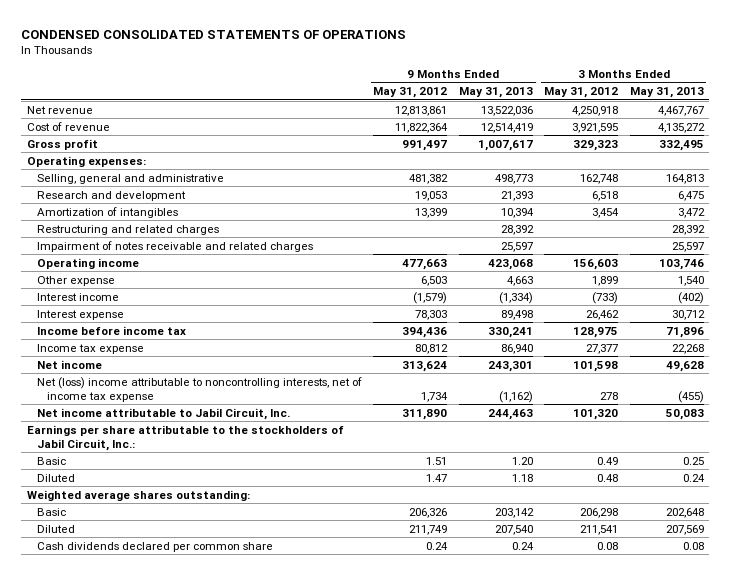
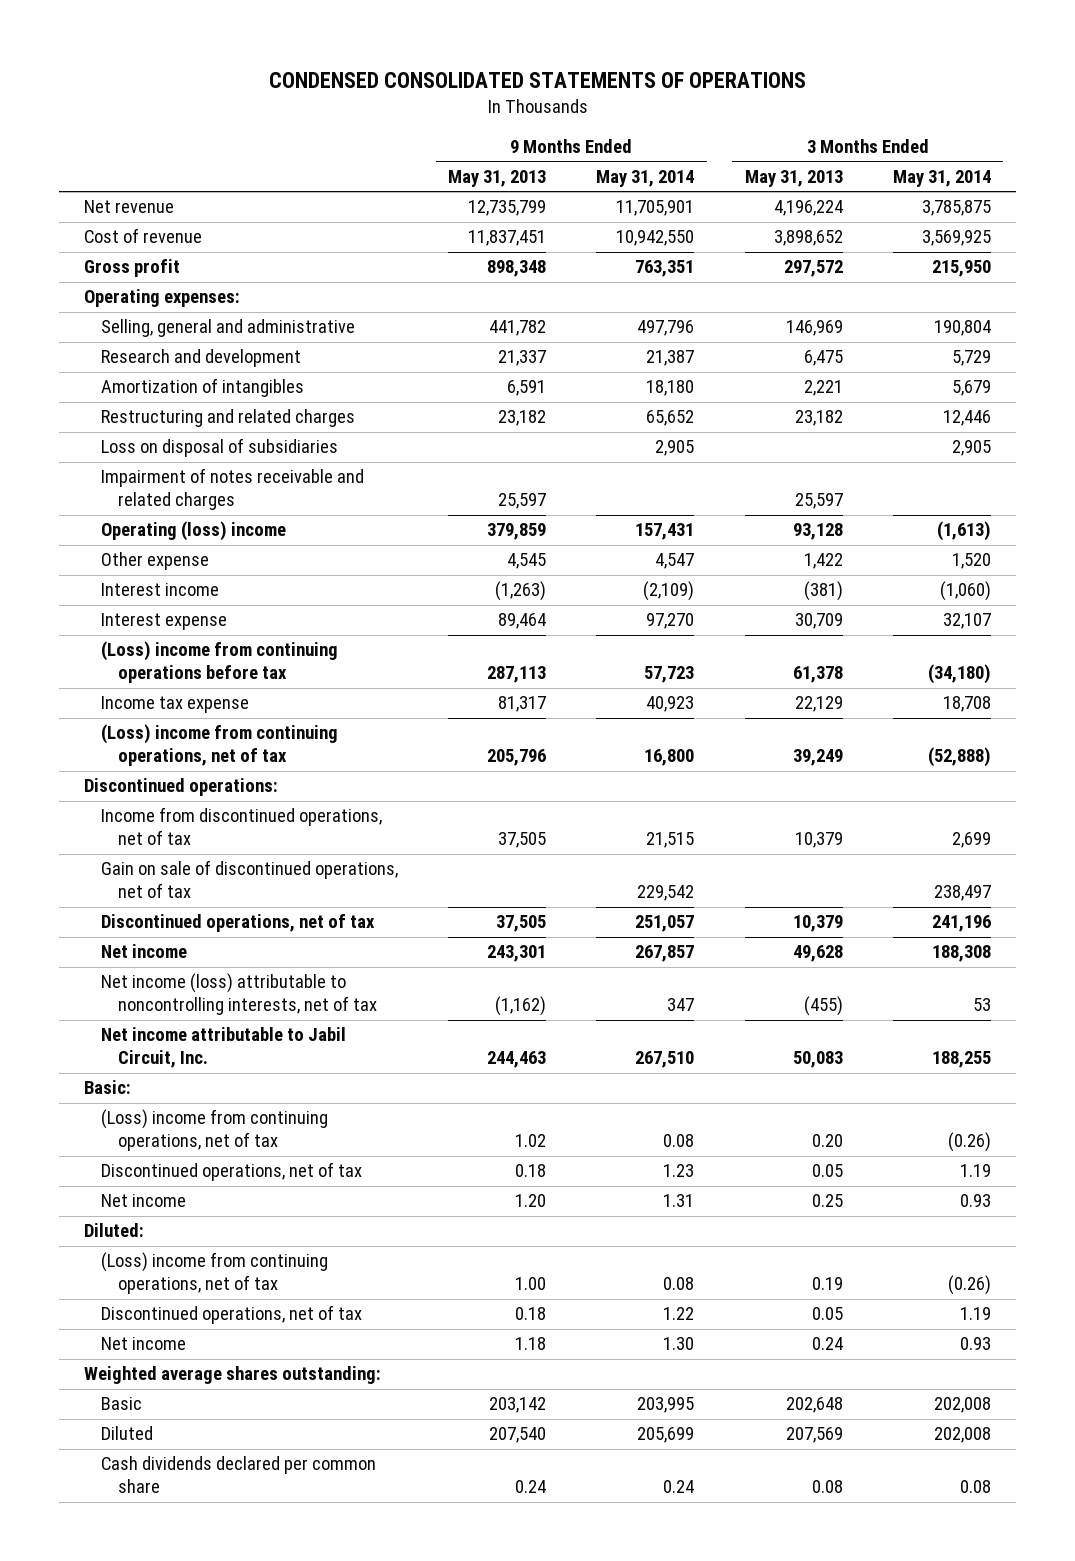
- | 9 Months Ended May 31, 2012 | 9 Months Ended May 31, 2013 | 3 Months Ended May 31, 2012 | 3 Months Ended May 31, 2013
+ | 9 Months Ended May 31, 2013 | 9 Months Ended May 31, 2014 | 3 Months Ended May 31, 2013 | 3 Months Ended May 31, 2014
- Net revenue | 12,813,861 | 13,522,036 | 4,250,918 | 4,467,767
- Cost of revenue | 11,822,364 | 12,514,419 | 3,921,595 | 4,135,272
- Gross profit | 991,497 | 1,007,617 | 329,323 | 332,495
+ Net revenue | 12,735,799 | 11,705,901 | 4,196,224 | 3,785,875
+ Cost of revenue | 11,837,451 | 10,942,550 | 3,898,652 | 3,569,925
+ Gross profit | 898,348 | 763,351 | 297,572 | 215,950
- Selling, general and administrative | 481,382 | 498,773 | 162,748 | 164,813
- Research and development | 19,053 | 21,393 | 6,518 | 6,475
- Amortization of intangibles | 13,399 | 10,394 | 3,454 | 3,472
- Restructuring and related charges | | 28,392 | | 28,392
+ Selling, general and administrative | 441,782 | 497,796 | 146,969 | 190,804
+ Research and development | 21,337 | 21,387 | 6,475 | 5,729
+ Amortization of intangibles | 6,591 | 18,180 | 2,221 | 5,679
+ Restructuring and related charges | 23,182 | 65,652 | 23,182 | 12,446
+ Loss on disposal of subsidiaries | | 2,905 | | 2,905
- Operating income | 477,663 | 423,068 | 156,603 | 103,746
- Other expense | 6,503 | 4,663 | 1,899 | 1,540
- Interest income | (1,579) | (1,334) | (733) | (402)
- Interest expense | 78,303 | 89,498 | 26,462 | 30,712
- Income before income tax | 394,436 | 330,241 | 128,975 | 71,896
- Income tax expense | 80,812 | 86,940 | 27,377 | 22,268
+ Operating (loss) income | 379,859 | 157,431 | 93,128 | (1,613)
+ Other expense | 4,545 | 4,547 | 1,422 | 1,520
+ Interest income | (1,263) | (2,109) | (381) | (1,060)
+ Interest expense | 89,464 | 97,270 | 30,709 | 32,107
+ (Loss) income from continuing operations before tax | 287,113 | 57,723 | 61,378 | (34,180)
+ Income tax expense | 81,317 | 40,923 | 22,129 | 18,708
+ (Loss) income from continuing operations, net of tax | 205,796 | 16,800 | 39,249 | (52,888)
+ Discontinued operations:
+ Income from discontinued operations, net of tax | 37,505 | 21,515 | 10,379 | 2,699
+ Gain on sale of discontinued operations, net of tax | | 229,542 | | 238,497
+ Discontinued operations, net of tax | 37,505 | 251,057 | 10,379 | 241,196
- Net (loss) income attributable to noncontrolling interests, net of income tax expense | 1,734 | (1,162) | 278 | (455)
+ Net income (loss) attributable to noncontrolling interests, net of tax | (1,162) | 347 | (455) | 53
- Earnings per share attributable to the stockholders of Jabil Circuit, Inc.:
- Basic | 1.51 | 1.20 | 0.49 | 0.25
- Diluted | 1.47 | 1.18 | 0.48 | 0.24
+ Basic:
+ (Loss) income from continuing operations, net of tax | 1.02 | 0.08 | 0.20 | (0.26)
+ Discontinued operations, net of tax | 0.18 | 1.23 | 0.05 | 1.19
+ Net income | 1.20 | 1.31 | 0.25 | 0.93
+ Diluted:
+ (Loss) income from continuing operations, net of tax | 1.00 | 0.08 | 0.19 | (0.26)
+ Discontinued operations, net of tax | 0.18 | 1.22 | 0.05 | 1.19
+ Net income | 1.18 | 1.30 | 0.24 | 0.93

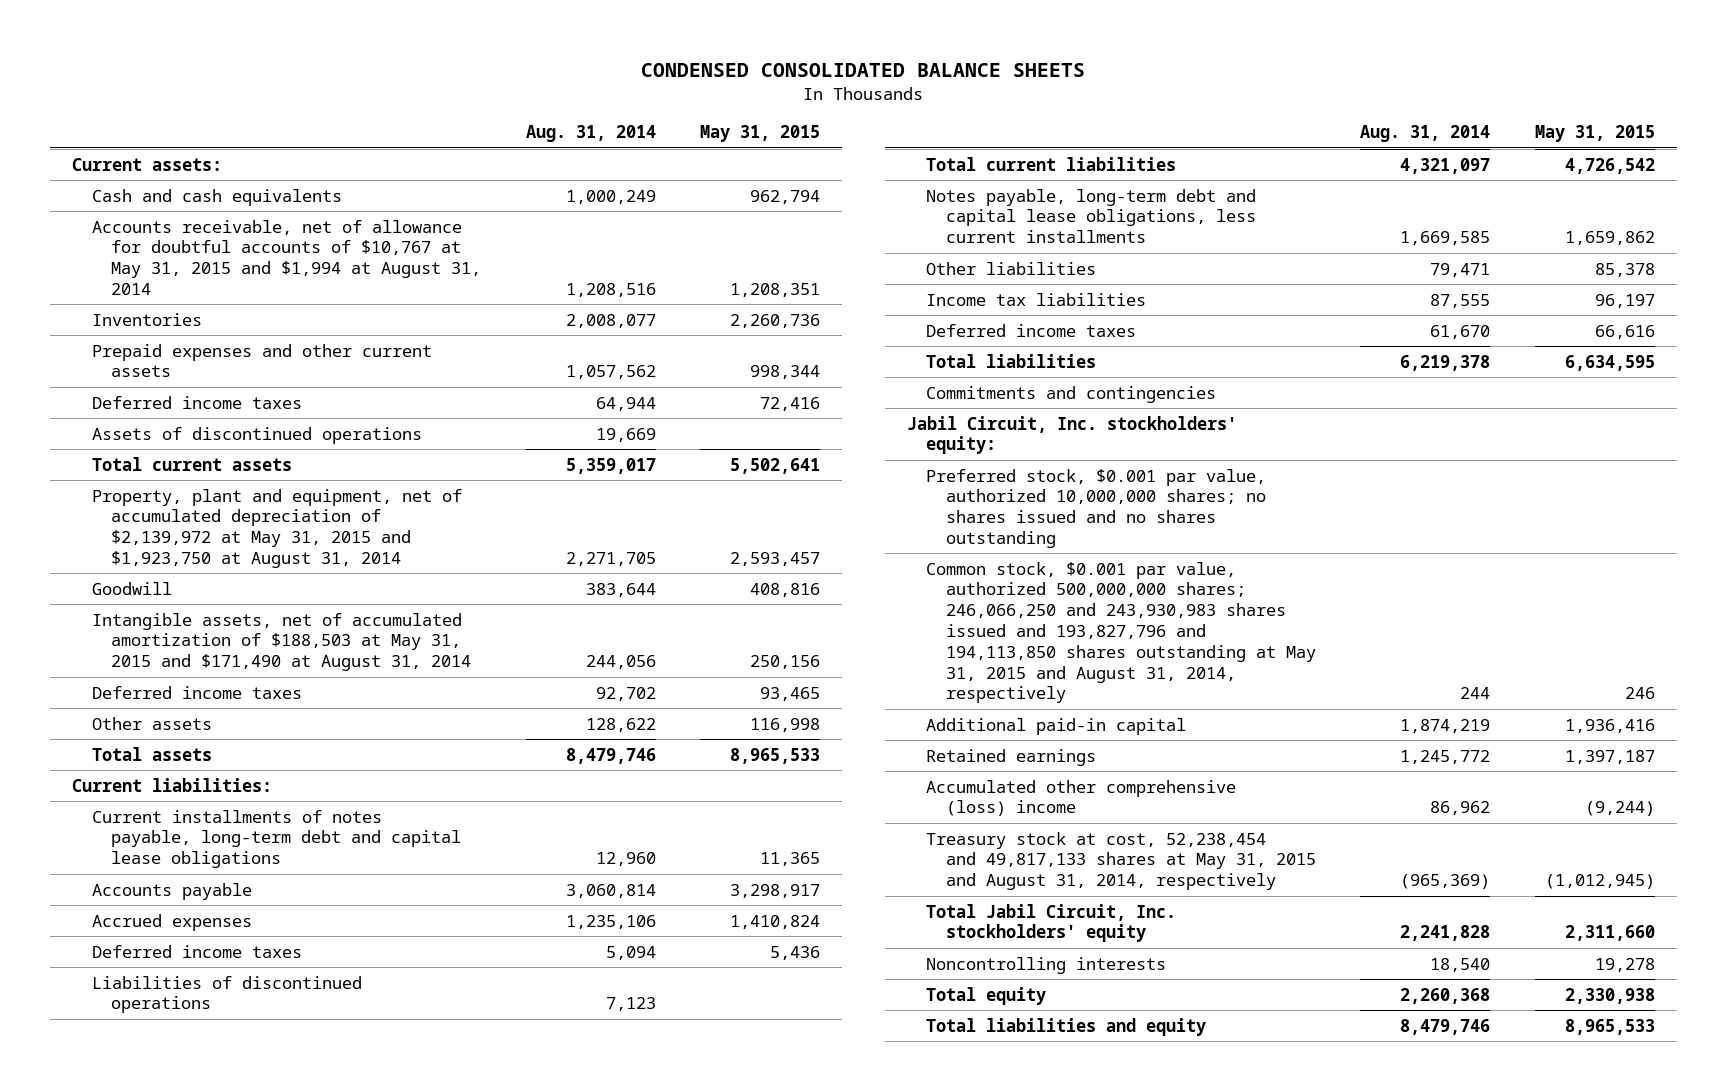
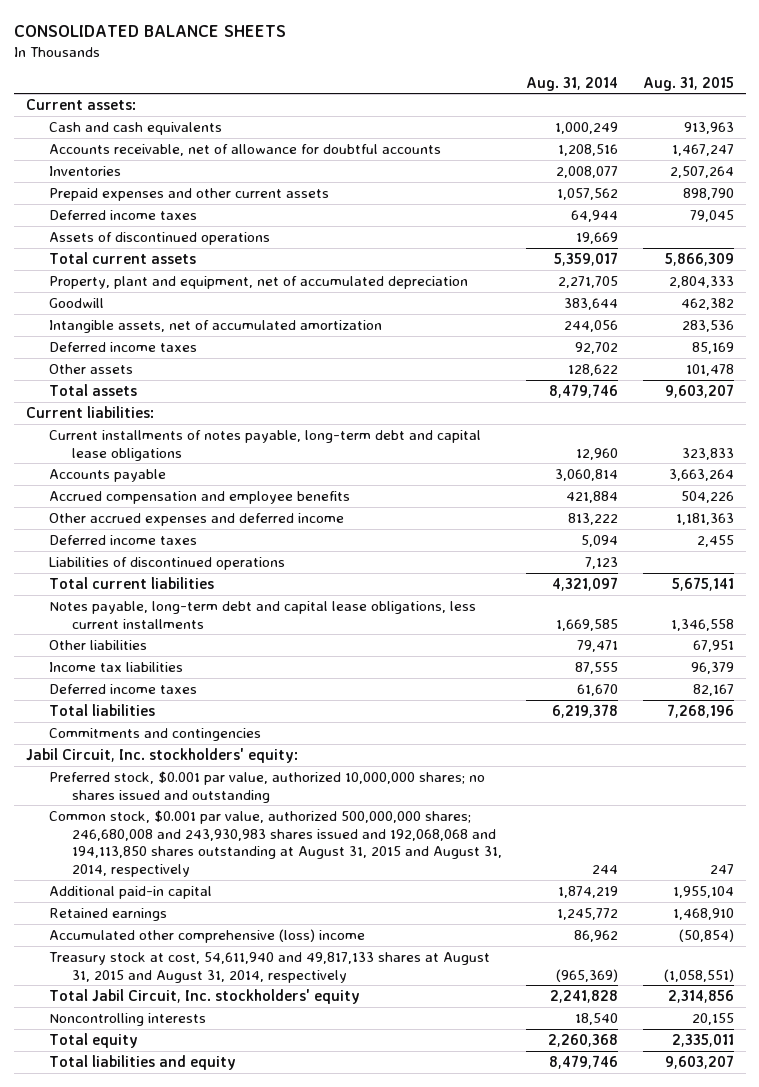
- CONDENSED CONSOLIDATED BALANCE SHEETS
+ CONSOLIDATED BALANCE SHEETS
- | Aug. 31, 2014 | May 31, 2015
+ | Aug. 31, 2014 | Aug. 31, 2015
- Accounts receivable, net of allowance for doubtful accounts of $10,767 at May 31, 2015 and $1,994 at August 31, 2014 | 1,208,516 | 1,208,351
+ Accounts receivable, net of allowance for doubtful accounts | 1,208,516 | 1,467,247
- Property, plant and equipment, net of accumulated depreciation of $2,139,972 at May 31, 2015 and $1,923,750 at August 31, 2014 | 2,271,705 | 2,593,457
+ Property, plant and equipment, net of accumulated depreciation | 2,271,705 | 2,804,333
- Intangible assets, net of accumulated amortization of $188,503 at May 31, 2015 and $171,490 at August 31, 2014 | 244,056 | 250,156
+ Intangible assets, net of accumulated amortization | 244,056 | 283,536
- Accrued expenses | 1,235,106 | 1,410,824
+ Accrued compensation and employee benefits | 421,884 | 504,226
+ Other accrued expenses and deferred income | 813,222 | 1,181,363
- Preferred stock, $0.001 par value, authorized 10,000,000 shares; no shares issued and no shares outstanding
- Common stock, $0.001 par value, authorized 500,000,000 shares; 246,066,250 and 243,930,983 shares issued and 193,827,796 and 194,113,850 shares outstanding at May 31, 2015 and August 31, 2014, respectively | 244 | 246
+ Preferred stock, $0.001 par value, authorized 10,000,000 shares; no shares issued and outstanding
+ Common stock, $0.001 par value, authorized 500,000,000 shares; 246,680,008 and 243,930,983 shares issued and 192,068,068 and 194,113,850 shares outstanding at August 31, 2015 and August 31, 2014, respectively | 244 | 247
- Treasury stock at cost, 52,238,454 and 49,817,133 shares at May 31, 2015 and August 31, 2014, respectively | (965,369) | (1,012,945)
+ Treasury stock at cost, 54,611,940 and 49,817,133 shares at August 31, 2015 and August 31, 2014, respectively | (965,369) | (1,058,551)

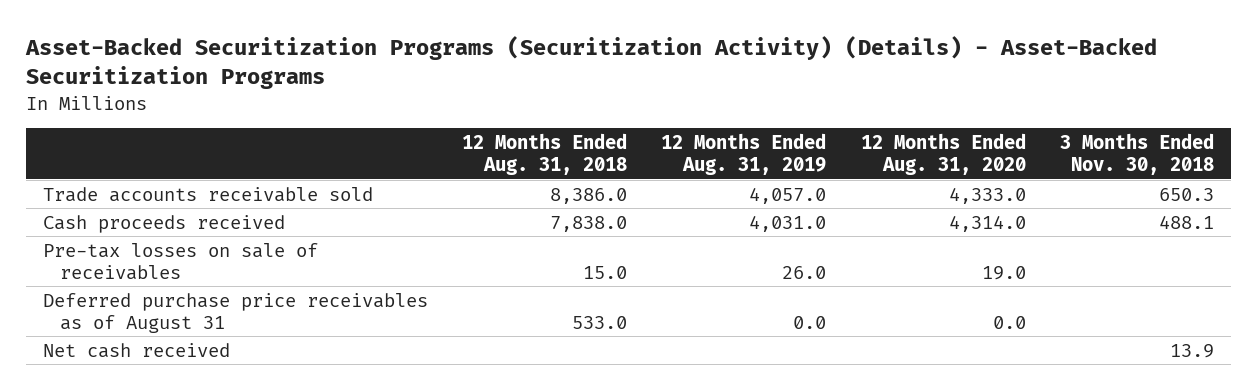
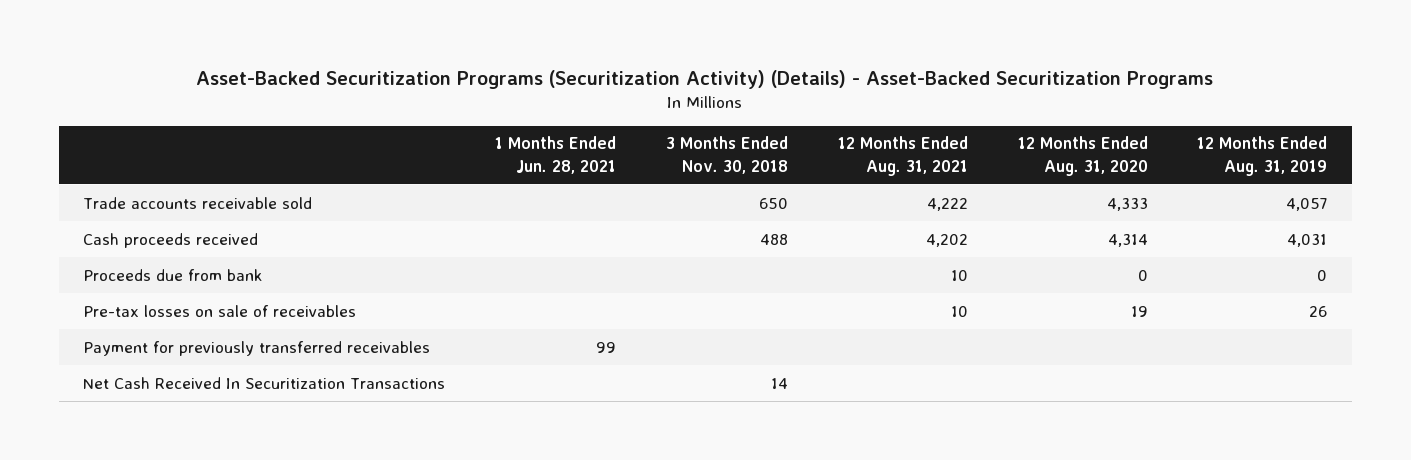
- | 12 Months Ended Aug. 31, 2018 | 12 Months Ended Aug. 31, 2019 | 12 Months Ended Aug. 31, 2020 | 3 Months Ended Nov. 30, 2018
+ | 1 Months Ended Jun. 28, 2021 | 3 Months Ended Nov. 30, 2018 | 12 Months Ended Aug. 31, 2021 | 12 Months Ended Aug. 31, 2020 | 12 Months Ended Aug. 31, 2019
- Trade accounts receivable sold | 8,386.0 | 4,057.0 | 4,333.0 | 650.3
- Cash proceeds received | 7,838.0 | 4,031.0 | 4,314.0 | 488.1
- Pre-tax losses on sale of receivables | 15.0 | 26.0 | 19.0 |
- Deferred purchase price receivables as of August 31 | 533.0 | 0.0 | 0.0 |
- Net cash received | | | | 13.9
+ Trade accounts receivable sold | | 650 | 4,222 | 4,333 | 4,057
+ Cash proceeds received | | 488 | 4,202 | 4,314 | 4,031
+ Proceeds due from bank | | | 10 | 0 | 0
+ Pre-tax losses on sale of receivables | | | 10 | 19 | 26
+ Payment for previously transferred receivables | 99 | | | |
+ Net Cash Received In Securitization Transactions | | 14 | | |

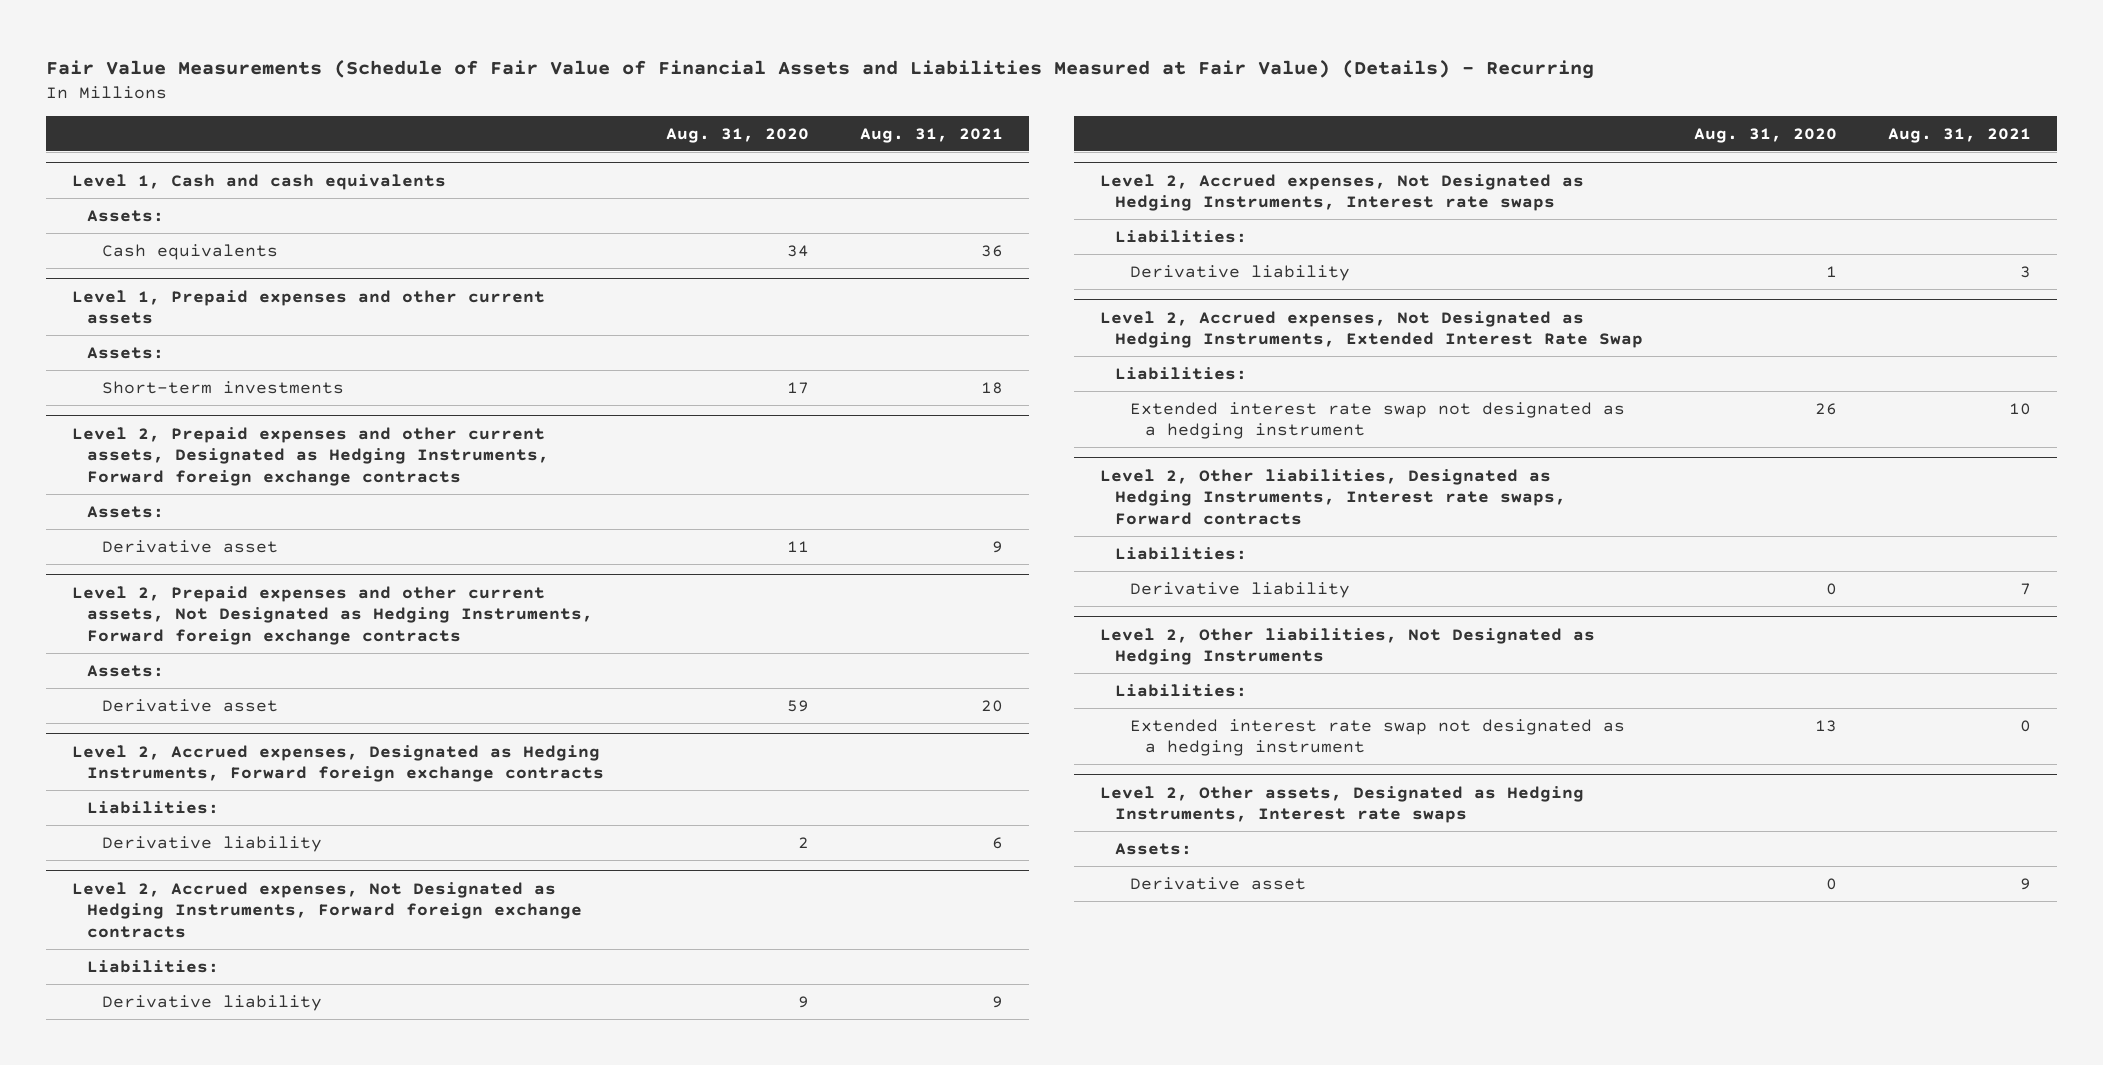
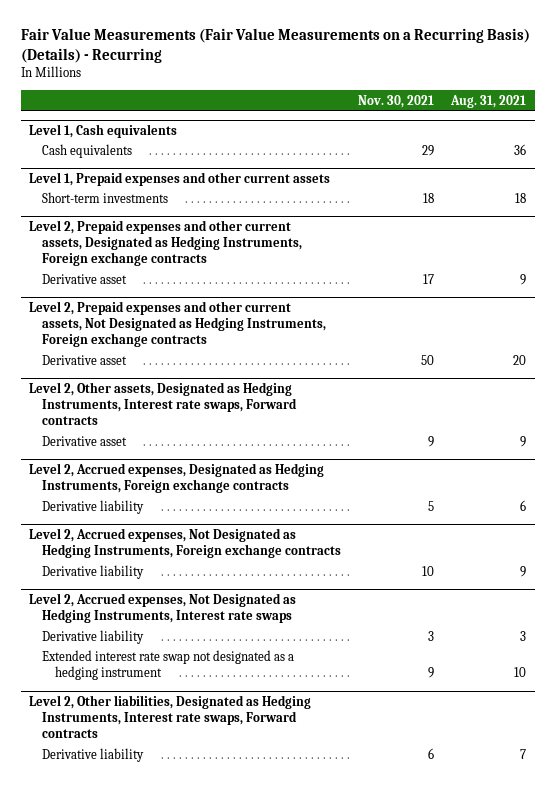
- Fair Value Measurements (Schedule of Fair Value of Financial Assets and Liabilities Measured at Fair Value) (Details) - Recurring
+ Fair Value Measurements (Fair Value Measurements on a Recurring Basis) (Details) - Recurring
- | Aug. 31, 2020 | Aug. 31, 2021
+ | Nov. 30, 2021 | Aug. 31, 2021
- Level 1, Cash and cash equivalents
- Assets:
+ Level 1, Cash equivalents
@ Level 1, Prepaid expenses and other current assets
- Assets:
- Level 2, Prepaid expenses and other current assets, Designated as Hedging Instruments, Forward foreign exchange contracts
- Assets:
+ Level 2, Prepaid expenses and other current assets, Designated as Hedging Instruments, Foreign exchange contracts
- Level 2, Prepaid expenses and other current assets, Not Designated as Hedging Instruments, Forward foreign exchange contracts
- Assets:
+ Level 2, Prepaid expenses and other current assets, Not Designated as Hedging Instruments, Foreign exchange contracts
- Level 2, Accrued expenses, Designated as Hedging Instruments, Forward foreign exchange contracts
- Liabilities:
+ Level 2, Other assets, Designated as Hedging Instruments, Interest rate swaps, Forward contracts
+ Derivative asset | 9 | 9
+ Level 2, Accrued expenses, Designated as Hedging Instruments, Foreign exchange contracts
- Level 2, Accrued expenses, Not Designated as Hedging Instruments, Forward foreign exchange contracts
- Liabilities:
+ Level 2, Accrued expenses, Not Designated as Hedging Instruments, Foreign exchange contracts
@ Level 2, Accrued expenses, Not Designated as Hedging Instruments, Interest rate swaps
- Liabilities:
- Level 2, Accrued expenses, Not Designated as Hedging Instruments, Extended Interest Rate Swap
- Liabilities:
@ Level 2, Other liabilities, Designated as Hedging Instruments, Interest rate swaps, Forward contracts
- Liabilities:
- Level 2, Other liabilities, Not Designated as Hedging Instruments
- Liabilities:
- Extended interest rate swap not designated as a hedging instrument | 13 | 0
- Level 2, Other assets, Designated as Hedging Instruments, Interest rate swaps
- Assets:
- Derivative asset | 0 | 9

